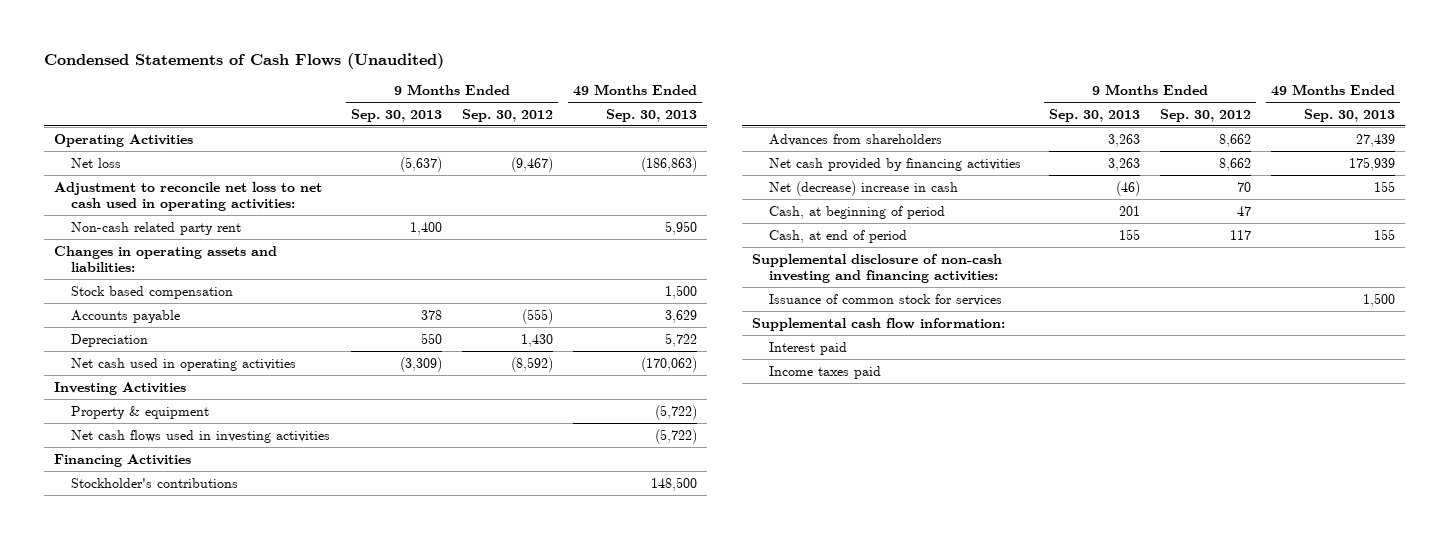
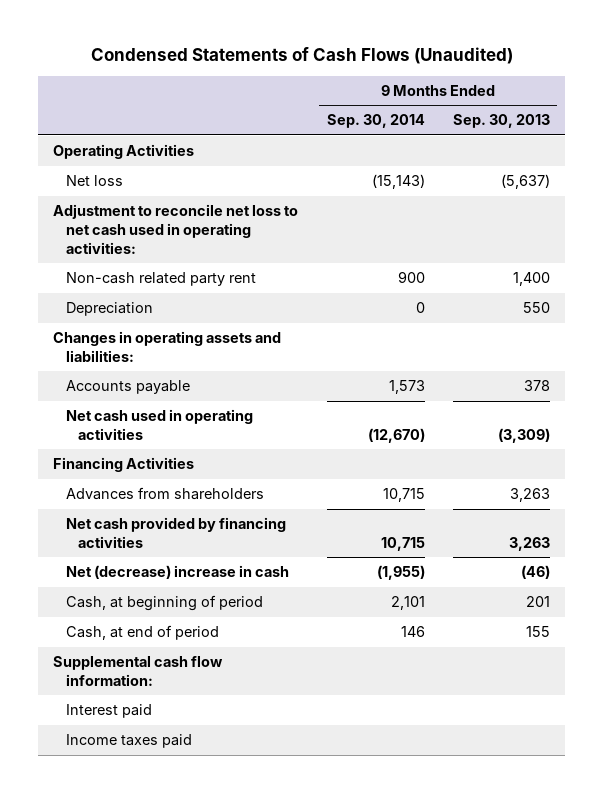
- | 9 Months Ended Sep. 30, 2013 | 9 Months Ended Sep. 30, 2012 | 49 Months Ended Sep. 30, 2013
+ | 9 Months Ended Sep. 30, 2014 | 9 Months Ended Sep. 30, 2013
moved up: Depreciation | 0 | 550
- Stock based compensation | | | 1,500
- Investing Activities
- Property & equipment | | | (5,722)
- Net cash flows used in investing activities | | | (5,722)
- Stockholder's contributions | | | 148,500
- Supplemental disclosure of non-cash investing and financing activities:
- Issuance of common stock for services | | | 1,500

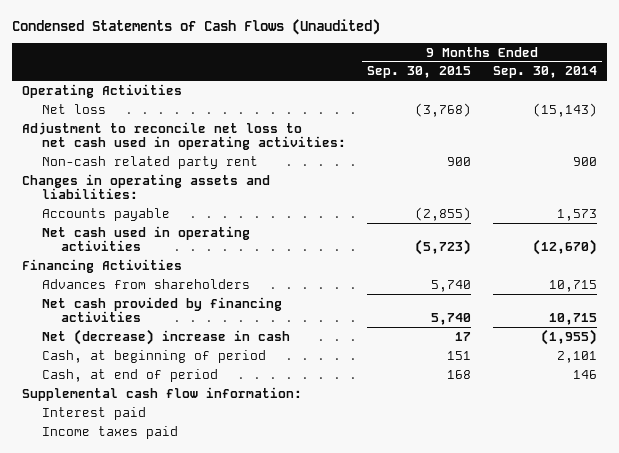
- | 9 Months Ended Sep. 30, 2014 | 9 Months Ended Sep. 30, 2013
+ | 9 Months Ended Sep. 30, 2015 | 9 Months Ended Sep. 30, 2014
- Depreciation | 0 | 550

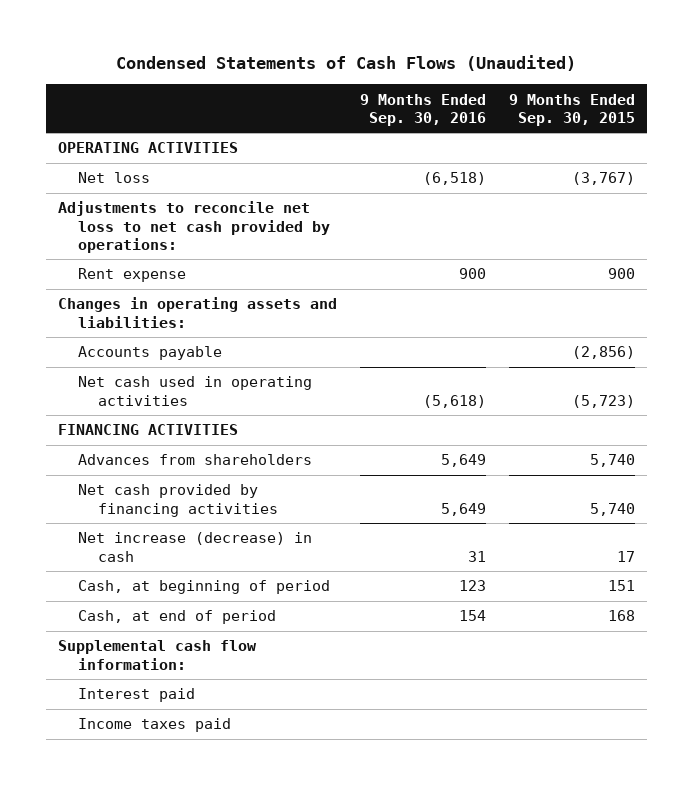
- | 9 Months Ended Sep. 30, 2015 | 9 Months Ended Sep. 30, 2014
+ | 9 Months Ended Sep. 30, 2016 | 9 Months Ended Sep. 30, 2015
- Operating Activities
- Net loss | (3,768) | (15,143)
- Adjustment to reconcile net loss to net cash used in operating activities:
- Non-cash related party rent | 900 | 900
+ OPERATING ACTIVITIES
+ Net loss | (6,518) | (3,767)
+ Adjustments to reconcile net loss to net cash provided by operations:
+ Rent expense | 900 | 900
- Accounts payable | (2,855) | 1,573
+ Accounts payable | | (2,856)
- Financing Activities
+ FINANCING ACTIVITIES
- Net (decrease) increase in cash | 17 | (1,955)
+ Net increase (decrease) in cash | 31 | 17

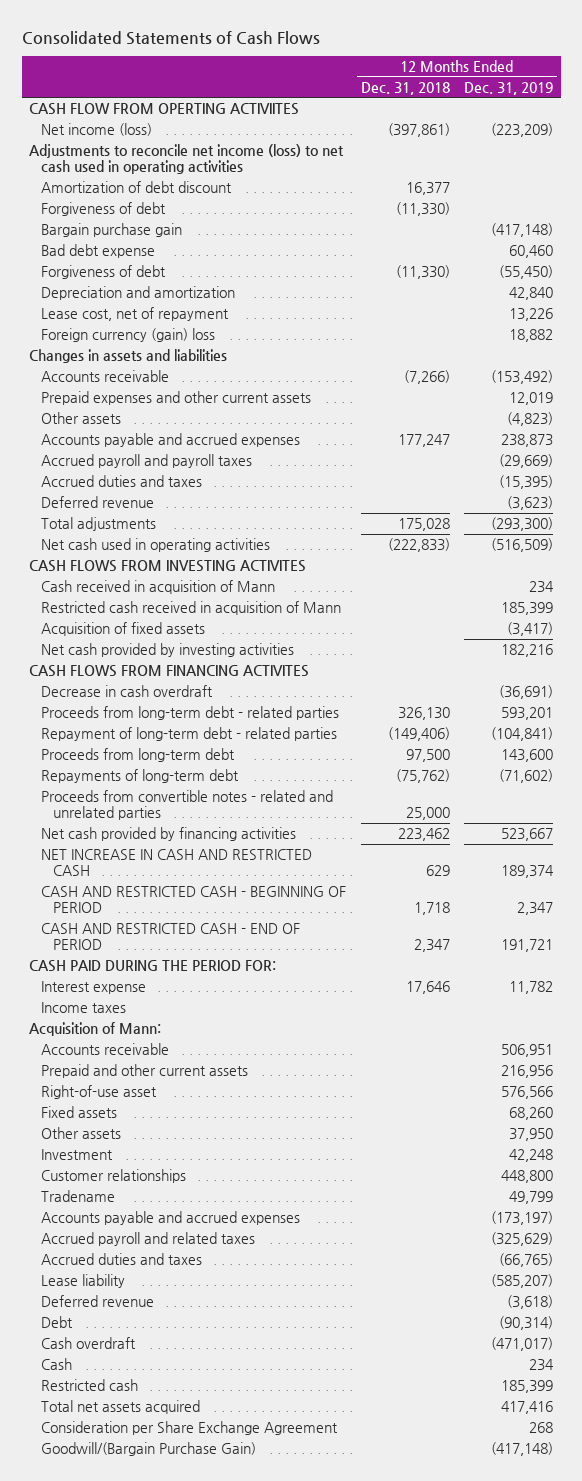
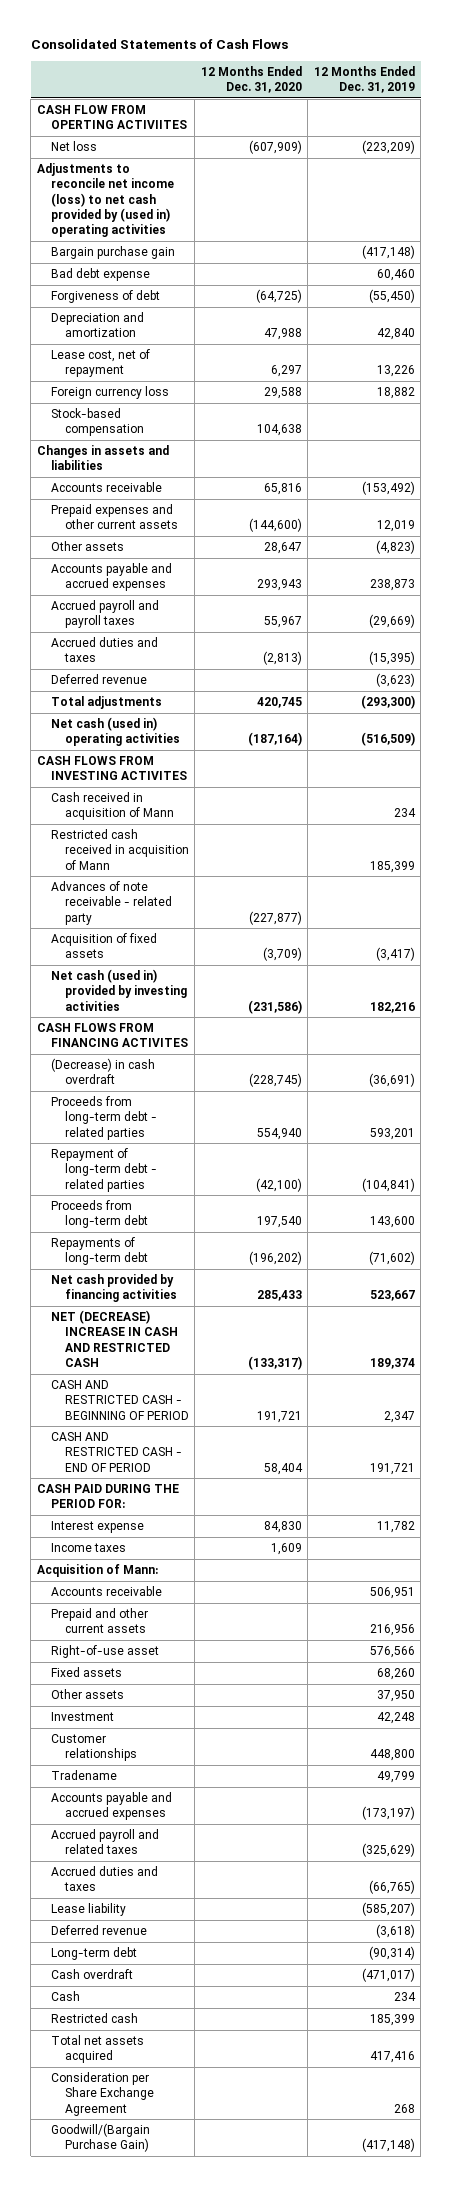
- | 12 Months Ended Dec. 31, 2018 | 12 Months Ended Dec. 31, 2019
+ | 12 Months Ended Dec. 31, 2020 | 12 Months Ended Dec. 31, 2019
- Net income (loss) | (397,861) | (223,209)
- Adjustments to reconcile net income (loss) to net cash used in operating activities
- Amortization of debt discount | 16,377 |
- Forgiveness of debt | (11,330) |
+ Net loss | (607,909) | (223,209)
+ Adjustments to reconcile net income (loss) to net cash provided by (used in) operating activities
- Foreign currency (gain) loss | | 18,882
+ Foreign currency loss | 29,588 | 18,882
+ Stock-based compensation | 104,638 |
- Net cash used in operating activities | (222,833) | (516,509)
+ Net cash (used in) operating activities | (187,164) | (516,509)
+ Advances of note receivable - related party | (227,877) |
- Net cash provided by investing activities | | 182,216
+ Net cash (used in) provided by investing activities | (231,586) | 182,216
- Decrease in cash overdraft | | (36,691)
+ (Decrease) in cash overdraft | (228,745) | (36,691)
- Proceeds from convertible notes - related and unrelated parties | 25,000 |
- NET INCREASE IN CASH AND RESTRICTED CASH | 629 | 189,374
+ NET (DECREASE) INCREASE IN CASH AND RESTRICTED CASH | (133,317) | 189,374
- Debt | | (90,314)
+ Long-term debt | | (90,314)

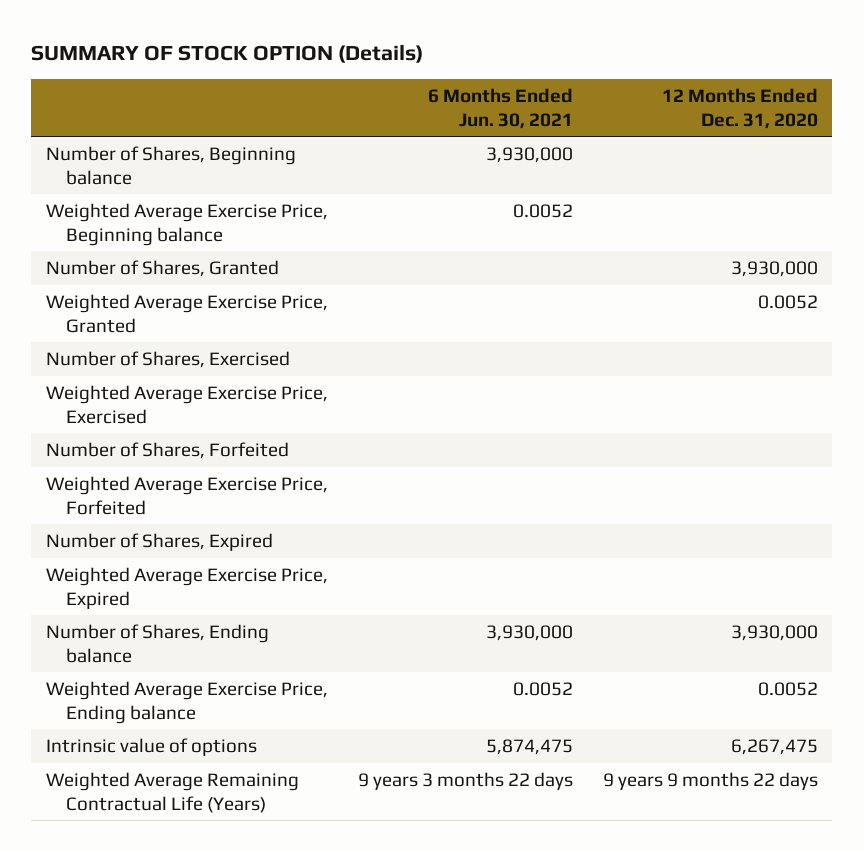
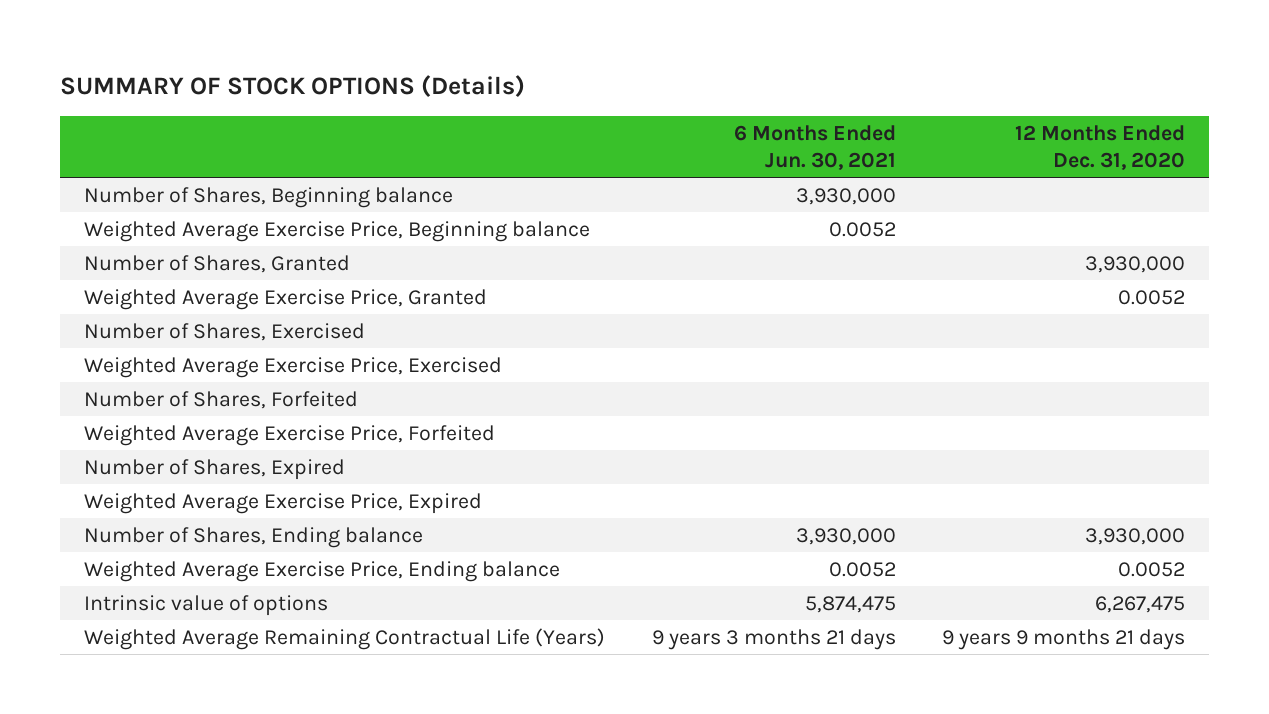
- SUMMARY OF STOCK OPTION (Details)
+ SUMMARY OF STOCK OPTIONS (Details)
- Weighted Average Remaining Contractual Life (Years) | 9 years 3 months 22 days | 9 years 9 months 22 days
+ Weighted Average Remaining Contractual Life (Years) | 9 years 3 months 21 days | 9 years 9 months 21 days

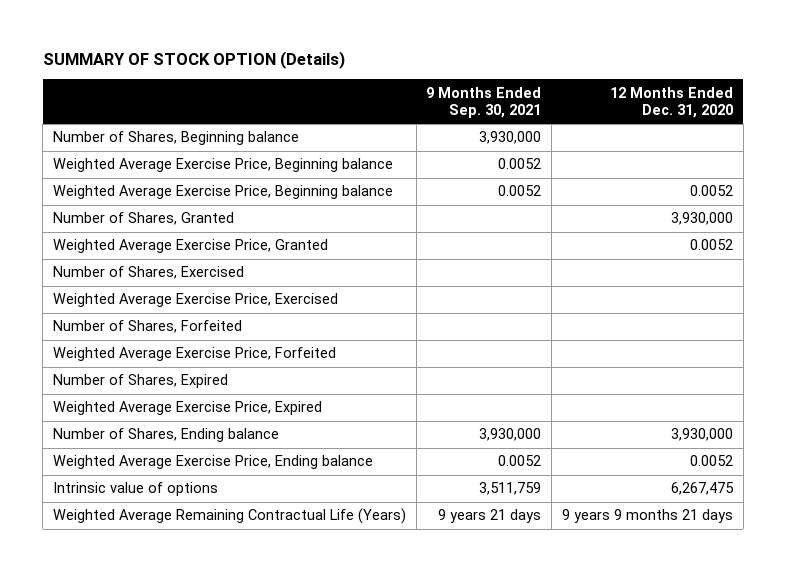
- SUMMARY OF STOCK OPTIONS (Details)
+ SUMMARY OF STOCK OPTION (Details)
- | 6 Months Ended Jun. 30, 2021 | 12 Months Ended Dec. 31, 2020
+ | 9 Months Ended Sep. 30, 2021 | 12 Months Ended Dec. 31, 2020
+ Weighted Average Exercise Price, Beginning balance | 0.0052 | 0.0052

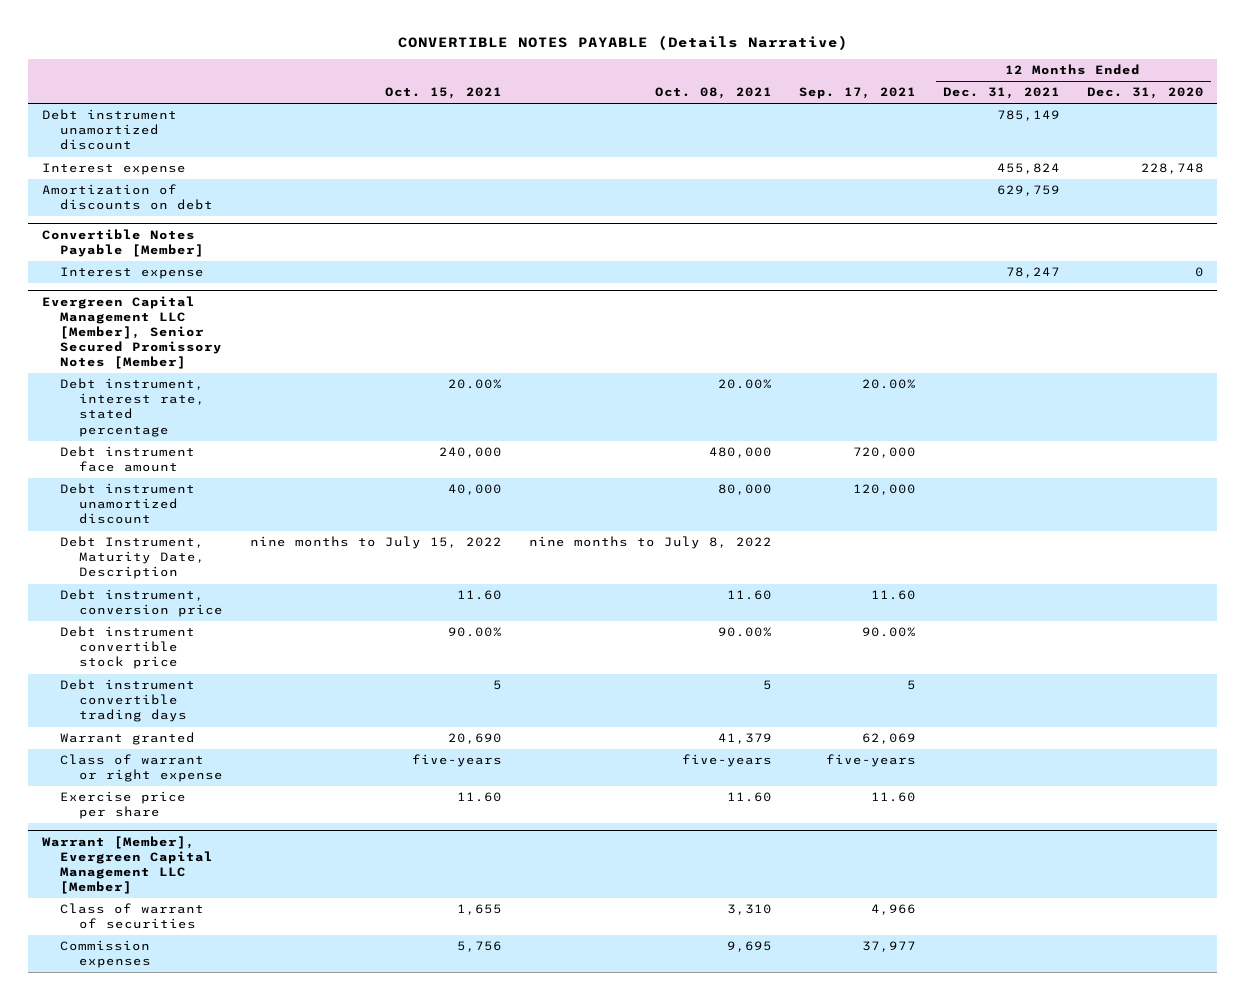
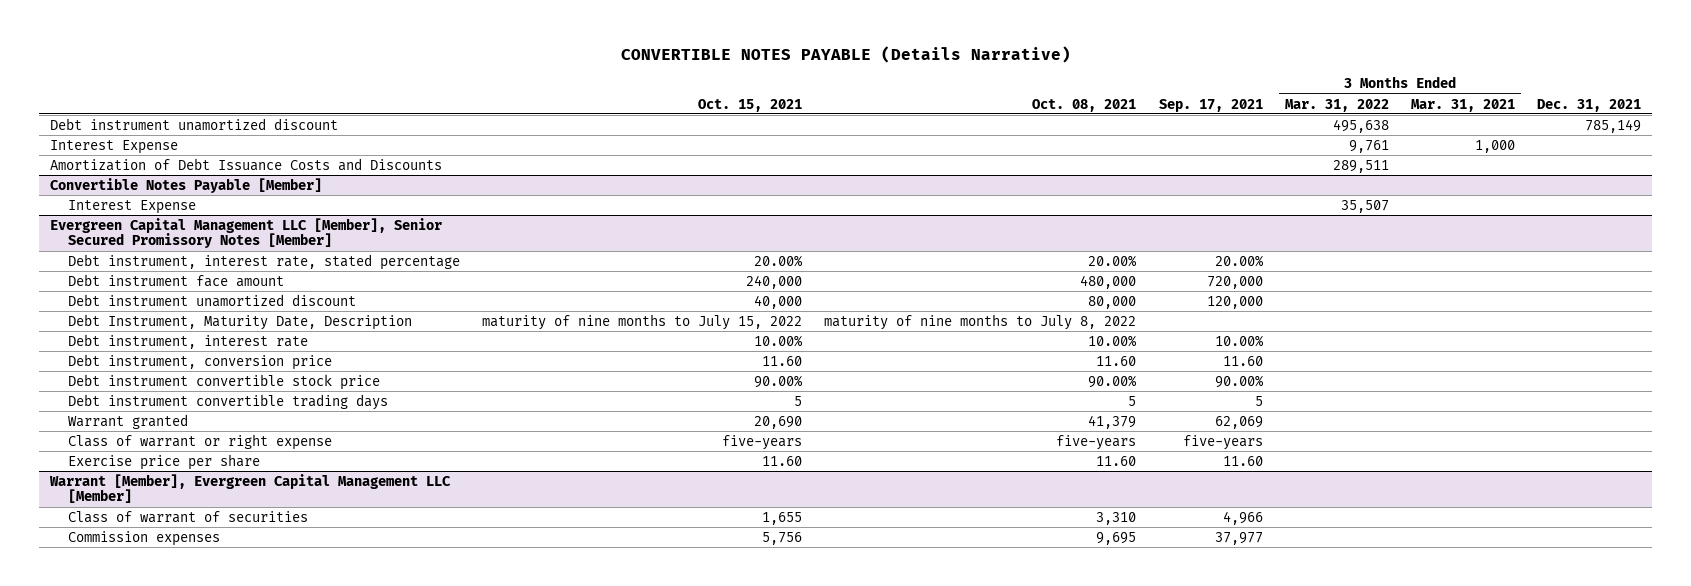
- | Oct. 15, 2021 | Oct. 08, 2021 | Sep. 17, 2021 | 12 Months Ended Dec. 31, 2021 | 12 Months Ended Dec. 31, 2020
+ | Oct. 15, 2021 | Oct. 08, 2021 | Sep. 17, 2021 | 3 Months Ended Mar. 31, 2022 | 3 Months Ended Mar. 31, 2021 | Dec. 31, 2021
- Interest expense | | | | 455,824 | 228,748
- Amortization of discounts on debt | | | | 629,759 |
+ Interest Expense | | | | 9,761 | 1,000 |
+ Amortization of Debt Issuance Costs and Discounts | | | | 289,511 | |
@ Convertible Notes Payable [Member]
- Interest expense | | | | 78,247 | 0
+ Interest Expense | | | | 35,507 | |
@ Evergreen Capital Management LLC [Member], Senior Secured Promissory Notes [Member]
- Debt Instrument, Maturity Date, Description | nine months to July 15, 2022 | nine months to July 8, 2022 | | |
+ Debt Instrument, Maturity Date, Description | maturity of nine months to July 15, 2022 | maturity of nine months to July 8, 2022 | | | |
+ Debt instrument, interest rate | 10.00% | 10.00% | 10.00% | | |

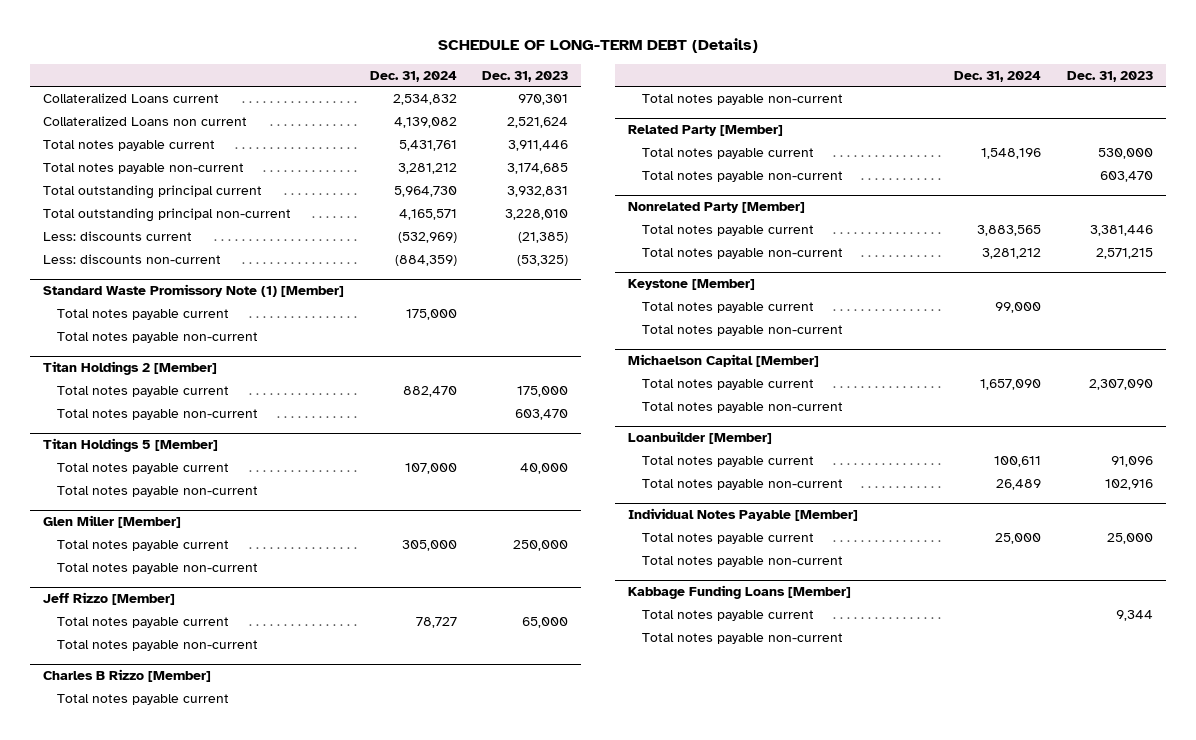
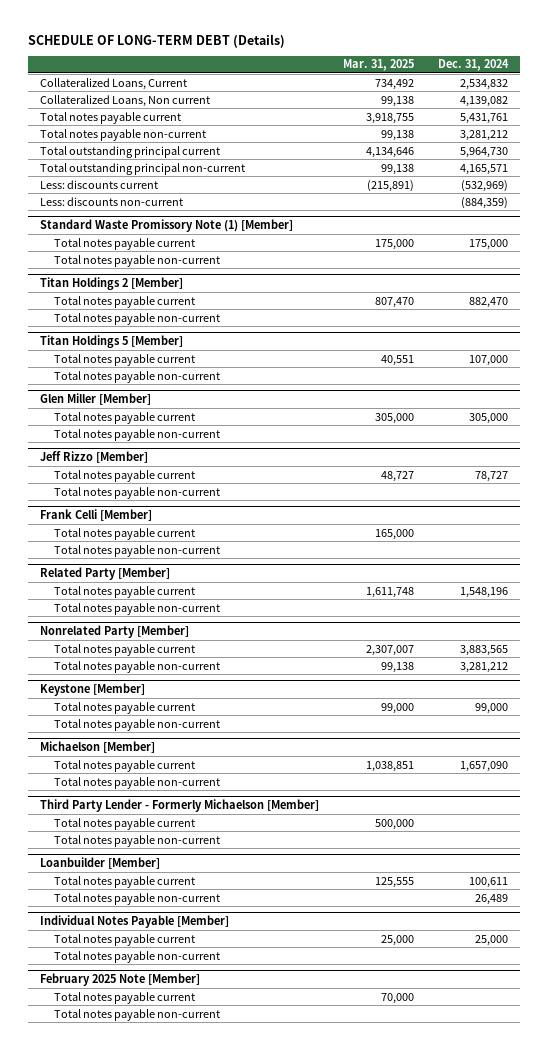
- | Dec. 31, 2024 | Dec. 31, 2023
+ | Mar. 31, 2025 | Dec. 31, 2024
- Collateralized Loans current | 2,534,832 | 970,301
- Collateralized Loans non current | 4,139,082 | 2,521,624
+ Collateralized Loans, Current | 734,492 | 2,534,832
+ Collateralized Loans, Non current | 99,138 | 4,139,082
- Charles B Rizzo [Member]
+ Frank Celli [Member]
- Michaelson Capital [Member]
+ Michaelson [Member]
+ Third Party Lender - Formerly Michaelson [Member]
+ Total notes payable current | 500,000 |
+ Total notes payable non-current
- Kabbage Funding Loans [Member]
+ February 2025 Note [Member]

